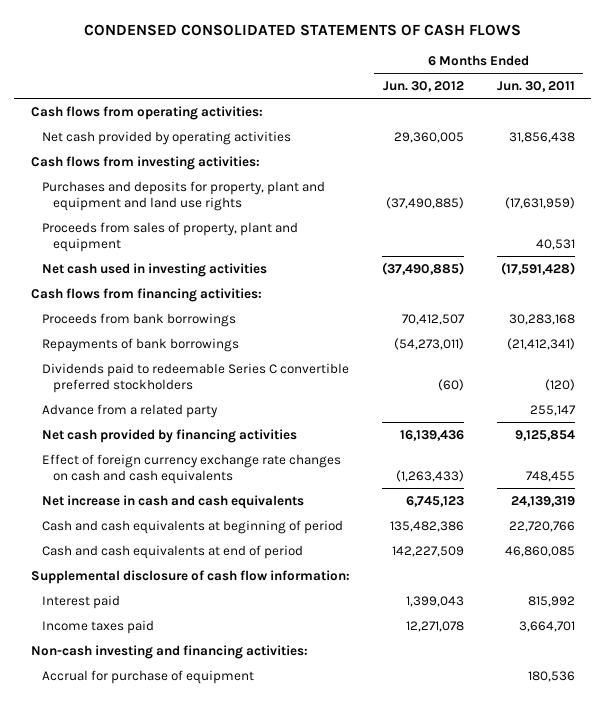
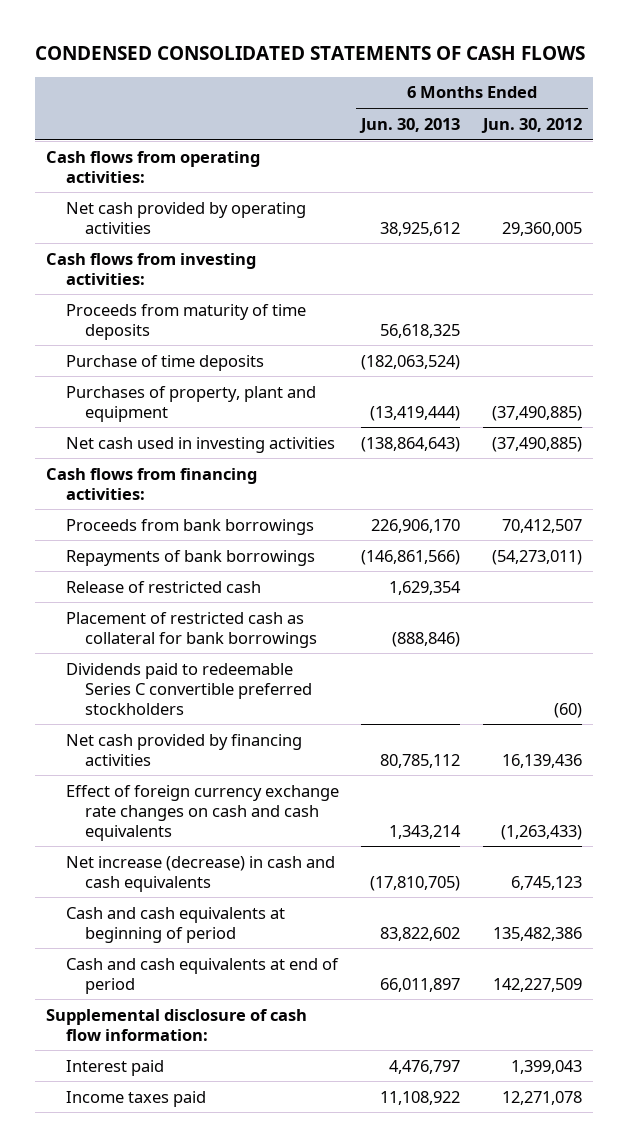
- | 6 Months Ended Jun. 30, 2012 | 6 Months Ended Jun. 30, 2011
+ | 6 Months Ended Jun. 30, 2013 | 6 Months Ended Jun. 30, 2012
- Purchases and deposits for property, plant and equipment and land use rights | (37,490,885) | (17,631,959)
- Proceeds from sales of property, plant and equipment | | 40,531
+ Proceeds from maturity of time deposits | 56,618,325 |
+ Purchase of time deposits | (182,063,524) |
+ Purchases of property, plant and equipment | (13,419,444) | (37,490,885)
+ Release of restricted cash | 1,629,354 |
+ Placement of restricted cash as collateral for bank borrowings | (888,846) |
- Advance from a related party | | 255,147
- Net increase in cash and cash equivalents | 6,745,123 | 24,139,319
+ Net increase (decrease) in cash and cash equivalents | (17,810,705) | 6,745,123
- Non-cash investing and financing activities:
- Accrual for purchase of equipment | | 180,536

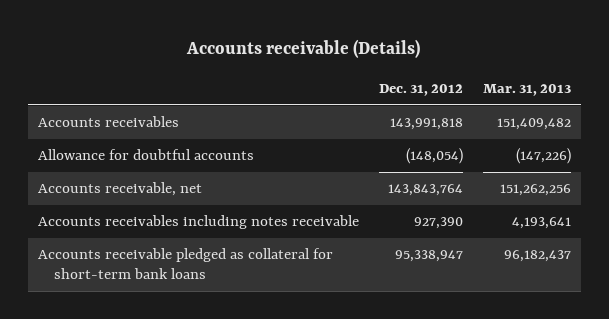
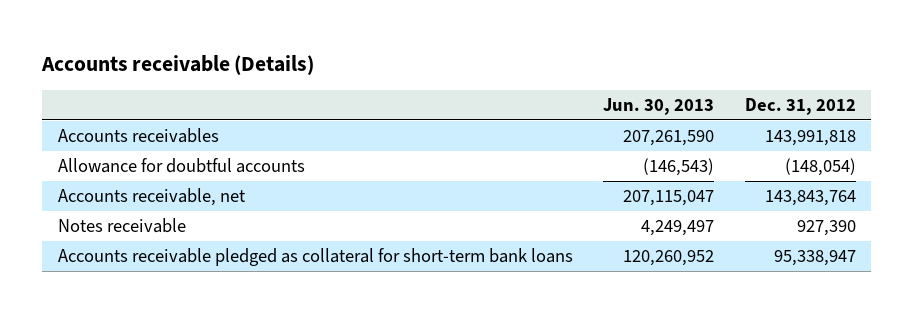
- | Dec. 31, 2012 | Mar. 31, 2013
+ | Jun. 30, 2013 | Dec. 31, 2012
- Accounts receivables including notes receivable | 927,390 | 4,193,641
+ Notes receivable | 4,249,497 | 927,390

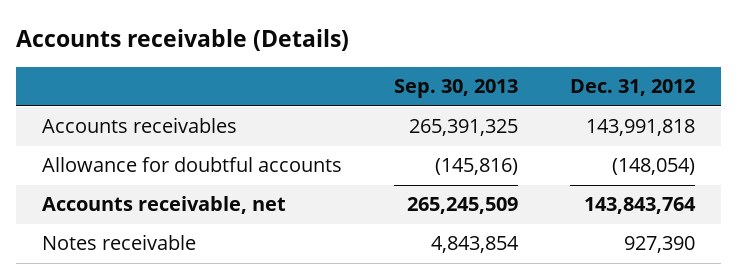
- | Jun. 30, 2013 | Dec. 31, 2012
+ | Sep. 30, 2013 | Dec. 31, 2012
- Accounts receivable pledged as collateral for short-term bank loans | 120,260,952 | 95,338,947

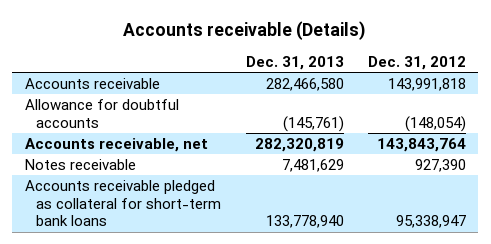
- | Sep. 30, 2013 | Dec. 31, 2012
+ | Dec. 31, 2013 | Dec. 31, 2012
- Accounts receivables | 265,391,325 | 143,991,818
+ Accounts receivable | 282,466,580 | 143,991,818
+ Accounts receivable pledged as collateral for short-term bank loans | 133,778,940 | 95,338,947

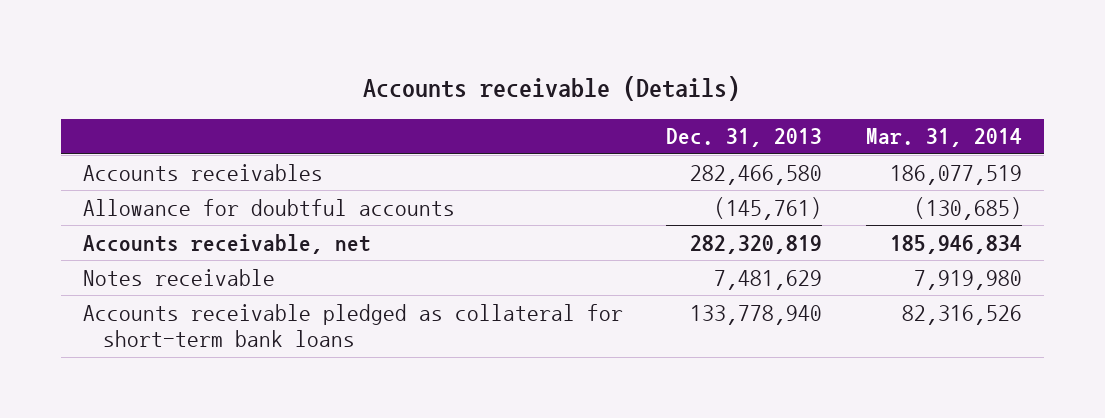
- | Dec. 31, 2013 | Dec. 31, 2012
+ | Dec. 31, 2013 | Mar. 31, 2014
- Accounts receivable | 282,466,580 | 143,991,818
+ Accounts receivables | 282,466,580 | 186,077,519

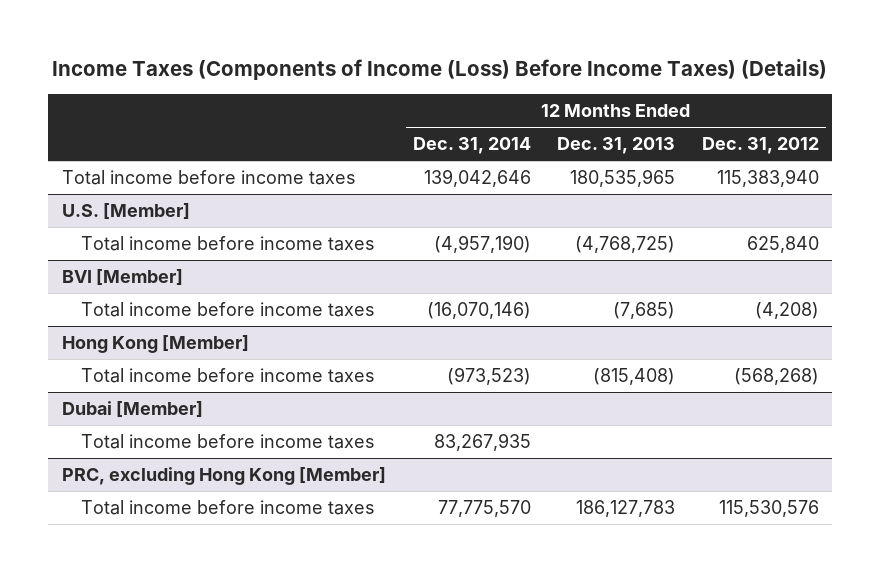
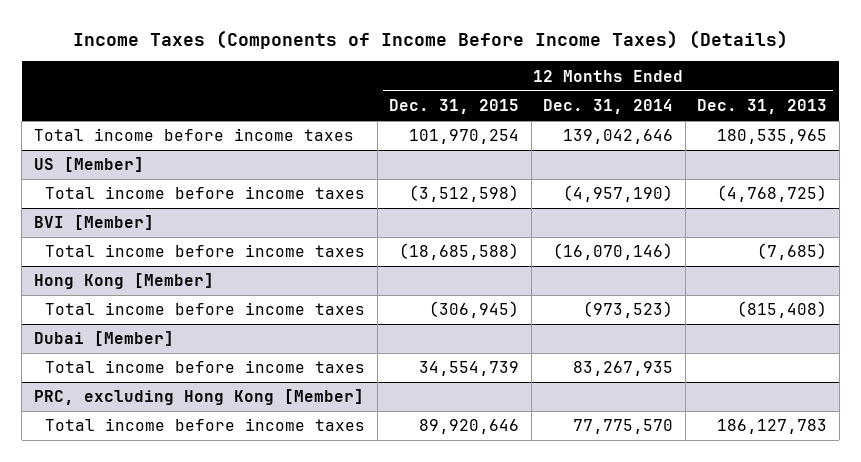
- Income Taxes (Components of Income (Loss) Before Income Taxes) (Details)
+ Income Taxes (Components of Income Before Income Taxes) (Details)
- | 12 Months Ended Dec. 31, 2014 | 12 Months Ended Dec. 31, 2013 | 12 Months Ended Dec. 31, 2012
+ | 12 Months Ended Dec. 31, 2015 | 12 Months Ended Dec. 31, 2014 | 12 Months Ended Dec. 31, 2013
- U.S. [Member]
+ US [Member]

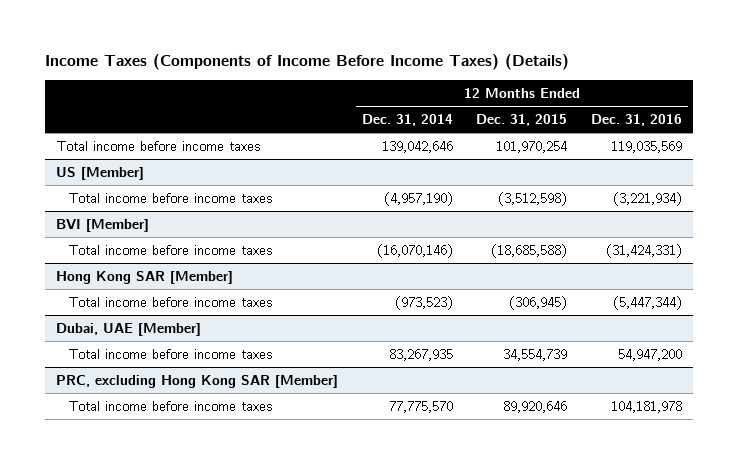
- | 12 Months Ended Dec. 31, 2015 | 12 Months Ended Dec. 31, 2014 | 12 Months Ended Dec. 31, 2013
+ | 12 Months Ended Dec. 31, 2014 | 12 Months Ended Dec. 31, 2015 | 12 Months Ended Dec. 31, 2016
- Hong Kong [Member]
+ Hong Kong SAR [Member]
- Dubai [Member]
+ Dubai, UAE [Member]
- PRC, excluding Hong Kong [Member]
+ PRC, excluding Hong Kong SAR [Member]

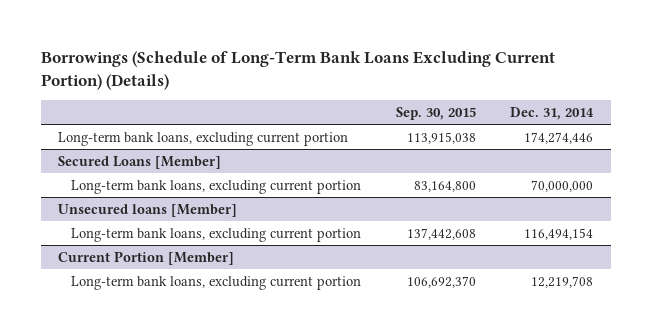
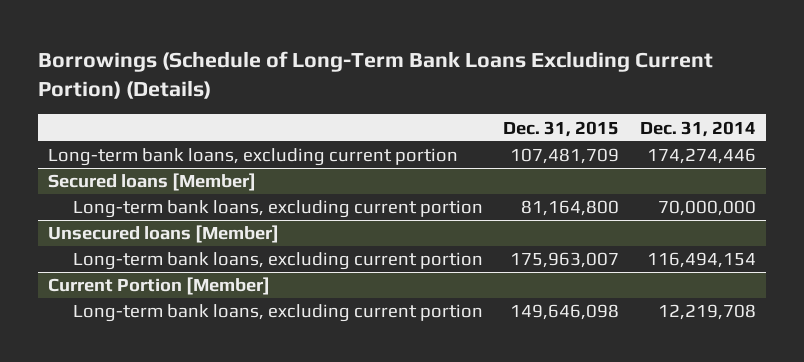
- | Sep. 30, 2015 | Dec. 31, 2014
+ | Dec. 31, 2015 | Dec. 31, 2014
- Secured Loans [Member]
+ Secured loans [Member]

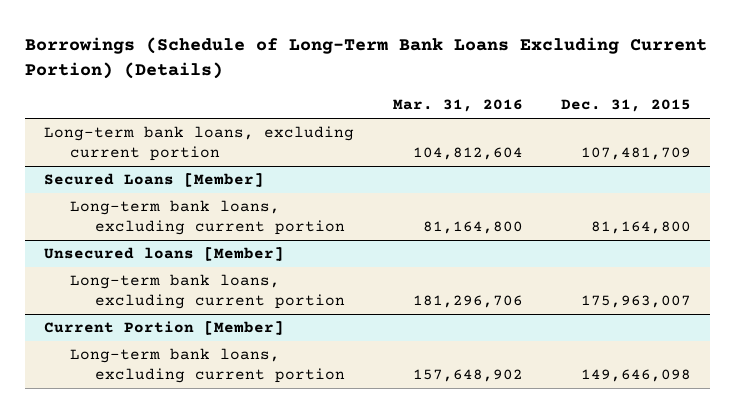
- | Dec. 31, 2015 | Dec. 31, 2014
+ | Mar. 31, 2016 | Dec. 31, 2015
- Secured loans [Member]
+ Secured Loans [Member]

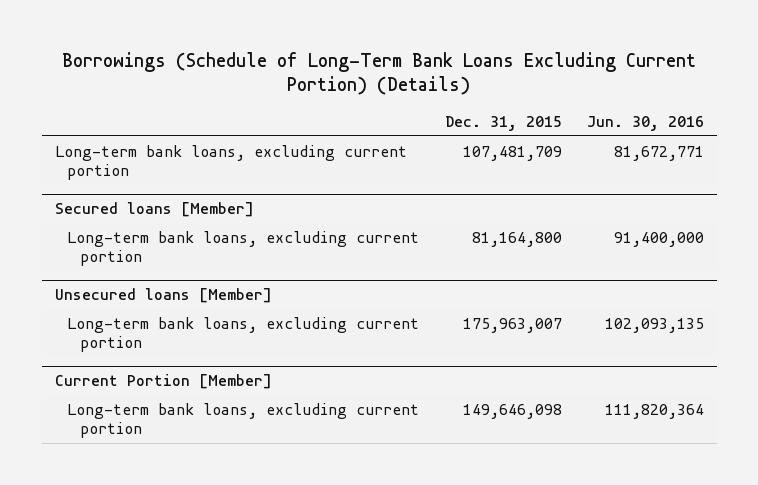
- | Mar. 31, 2016 | Dec. 31, 2015
+ | Dec. 31, 2015 | Jun. 30, 2016
- Secured Loans [Member]
+ Secured loans [Member]

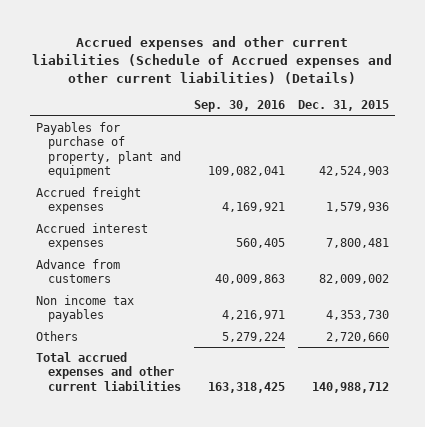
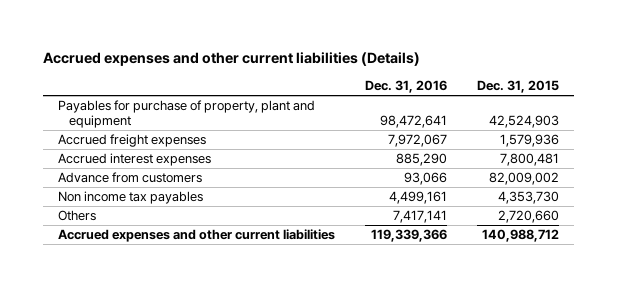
- Accrued expenses and other current liabilities (Schedule of Accrued expenses and other current liabilities) (Details)
+ Accrued expenses and other current liabilities (Details)
- | Sep. 30, 2016 | Dec. 31, 2015
+ | Dec. 31, 2016 | Dec. 31, 2015
- Total accrued expenses and other current liabilities | 163,318,425 | 140,988,712
+ Accrued expenses and other current liabilities | 119,339,366 | 140,988,712

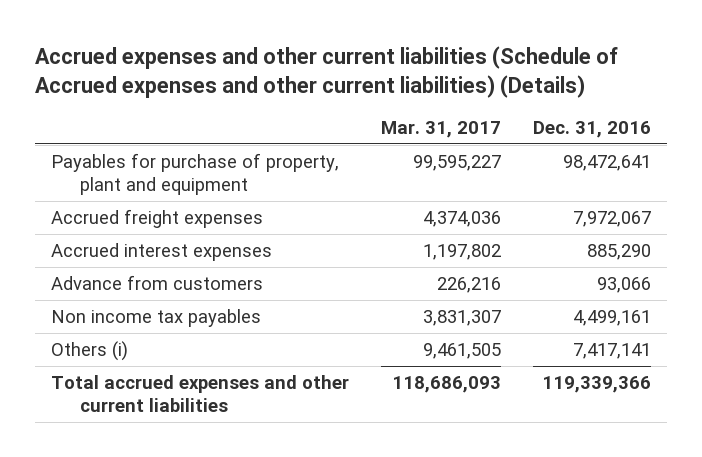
- Accrued expenses and other current liabilities (Details)
+ Accrued expenses and other current liabilities (Schedule of Accrued expenses and other current liabilities) (Details)
- | Dec. 31, 2016 | Dec. 31, 2015
+ | Mar. 31, 2017 | Dec. 31, 2016
- Others | 7,417,141 | 2,720,660
- Accrued expenses and other current liabilities | 119,339,366 | 140,988,712
+ Others (i) | 9,461,505 | 7,417,141
+ Total accrued expenses and other current liabilities | 118,686,093 | 119,339,366

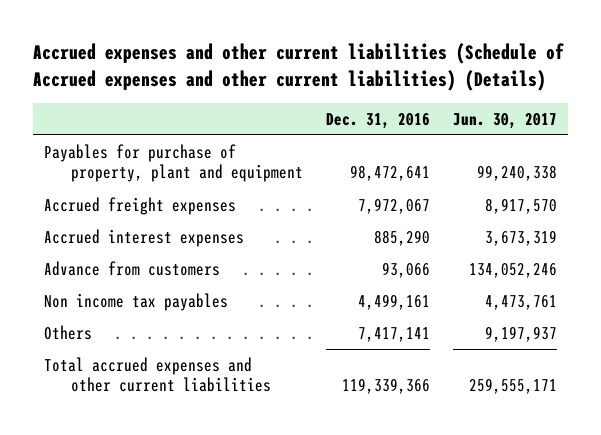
- | Mar. 31, 2017 | Dec. 31, 2016
+ | Dec. 31, 2016 | Jun. 30, 2017
- Others (i) | 9,461,505 | 7,417,141
+ Others | 7,417,141 | 9,197,937

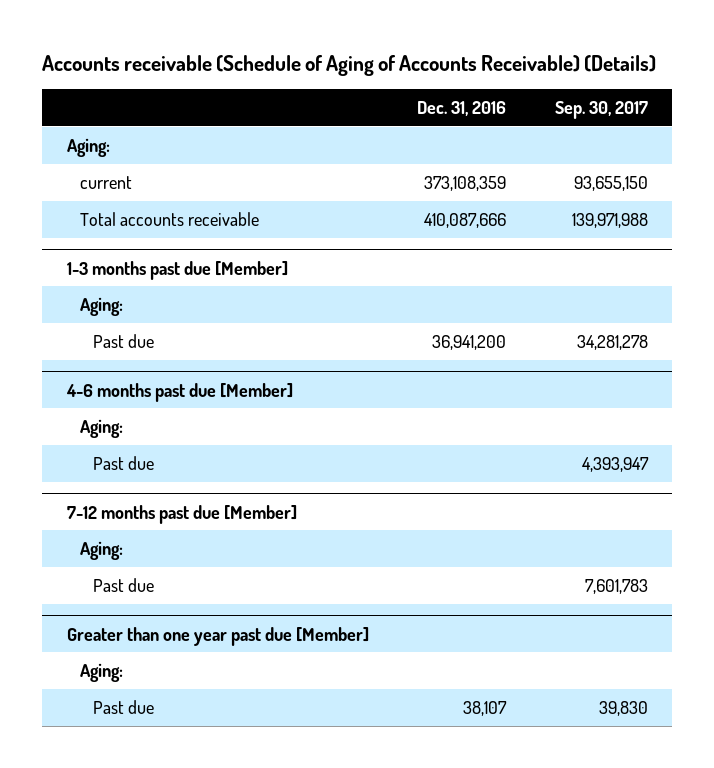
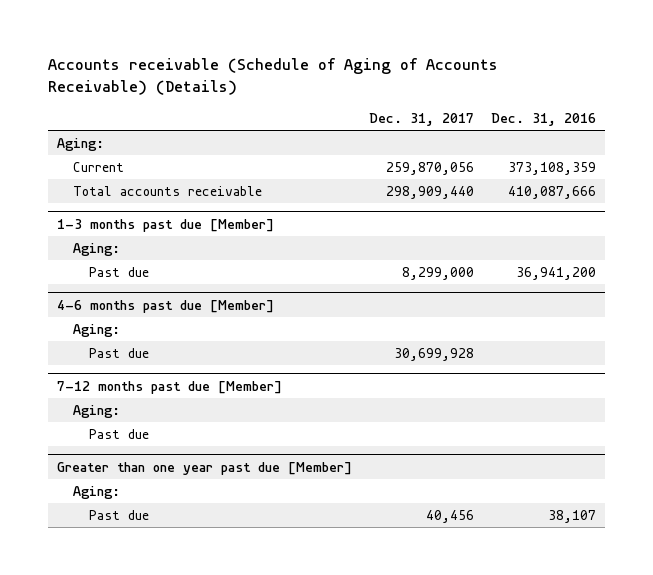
- | Dec. 31, 2016 | Sep. 30, 2017
+ | Dec. 31, 2017 | Dec. 31, 2016
- current | 373,108,359 | 93,655,150
+ Current | 259,870,056 | 373,108,359

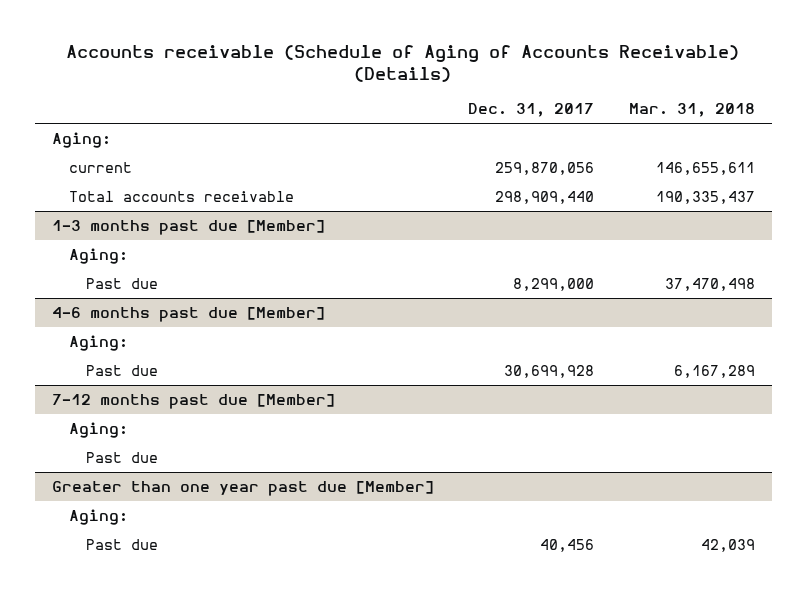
- | Dec. 31, 2017 | Dec. 31, 2016
+ | Dec. 31, 2017 | Mar. 31, 2018
- Current | 259,870,056 | 373,108,359
+ current | 259,870,056 | 146,655,611

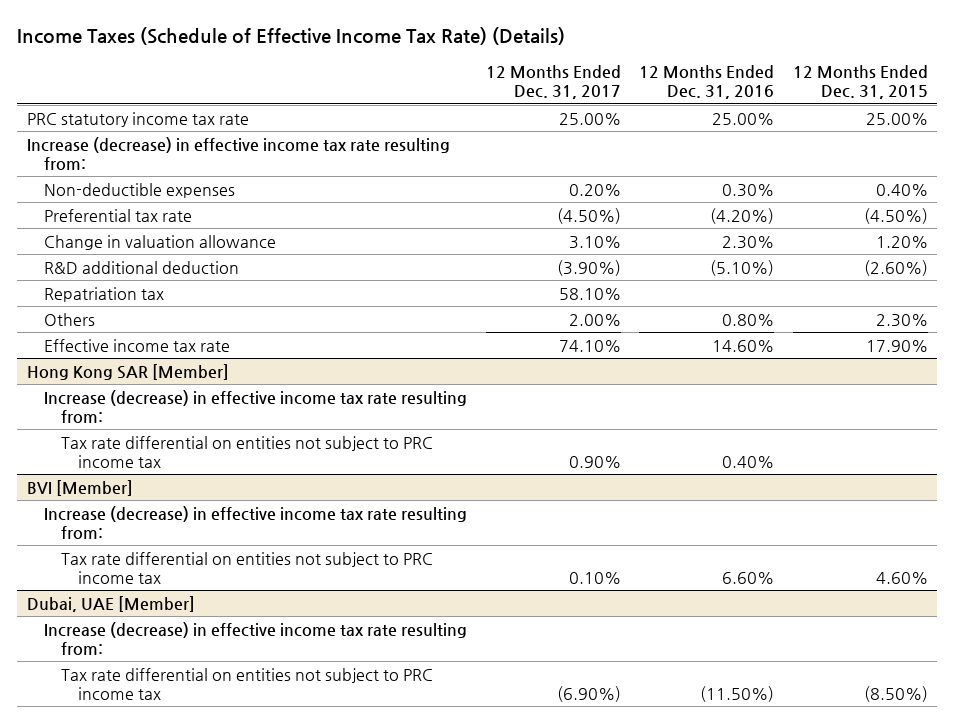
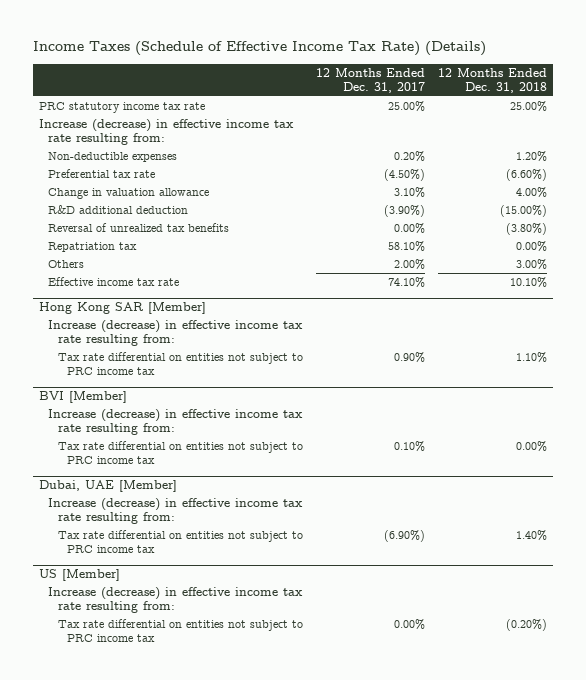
- | 12 Months Ended Dec. 31, 2017 | 12 Months Ended Dec. 31, 2016 | 12 Months Ended Dec. 31, 2015
+ | 12 Months Ended Dec. 31, 2017 | 12 Months Ended Dec. 31, 2018
+ Reversal of unrealized tax benefits | 0.00% | (3.80%)
+ US [Member]
+ Increase (decrease) in effective income tax rate resulting from:
+ Tax rate differential on entities not subject to PRC income tax | 0.00% | (0.20%)

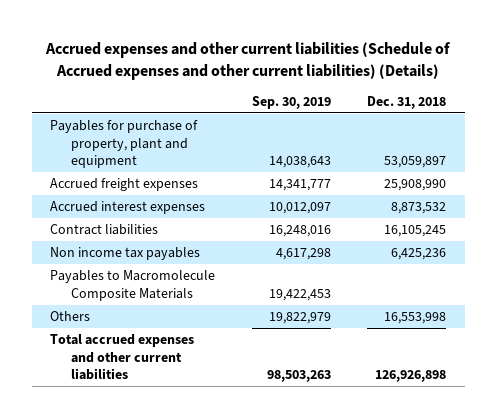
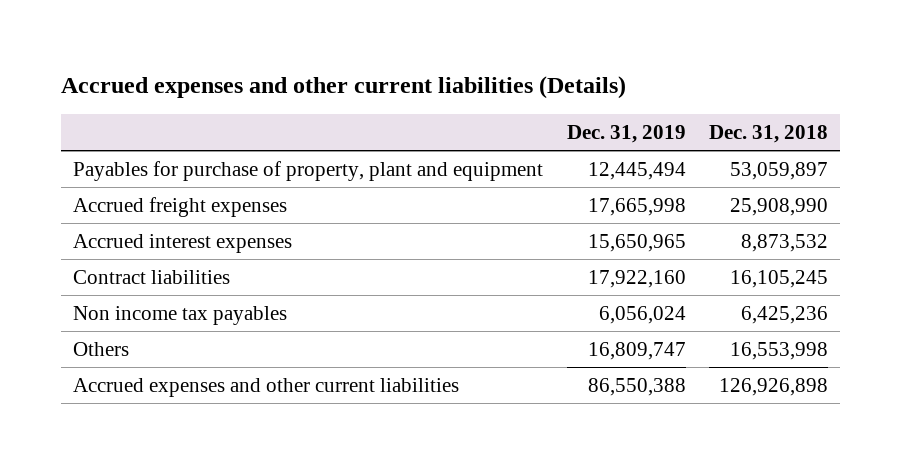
- Accrued expenses and other current liabilities (Schedule of Accrued expenses and other current liabilities) (Details)
+ Accrued expenses and other current liabilities (Details)
- | Sep. 30, 2019 | Dec. 31, 2018
+ | Dec. 31, 2019 | Dec. 31, 2018
- Payables to Macromolecule Composite Materials | 19,422,453 |
- Total accrued expenses and other current liabilities | 98,503,263 | 126,926,898
+ Accrued expenses and other current liabilities | 86,550,388 | 126,926,898

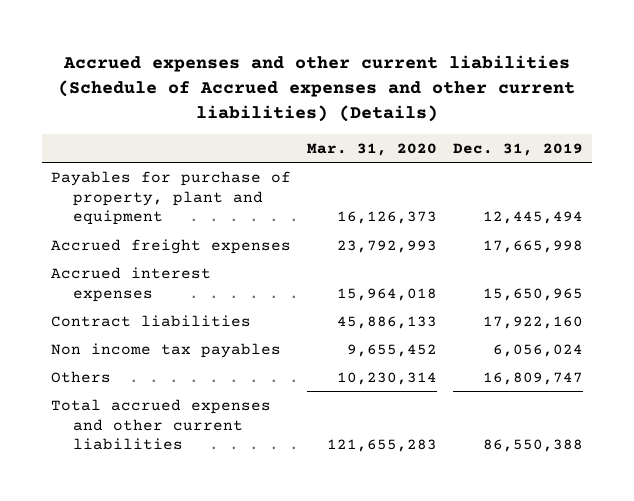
- Accrued expenses and other current liabilities (Details)
+ Accrued expenses and other current liabilities (Schedule of Accrued expenses and other current liabilities) (Details)
- | Dec. 31, 2019 | Dec. 31, 2018
+ | Mar. 31, 2020 | Dec. 31, 2019
- Accrued expenses and other current liabilities | 86,550,388 | 126,926,898
+ Total accrued expenses and other current liabilities | 121,655,283 | 86,550,388

